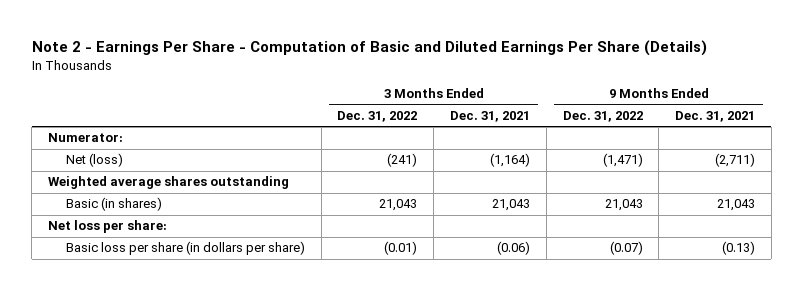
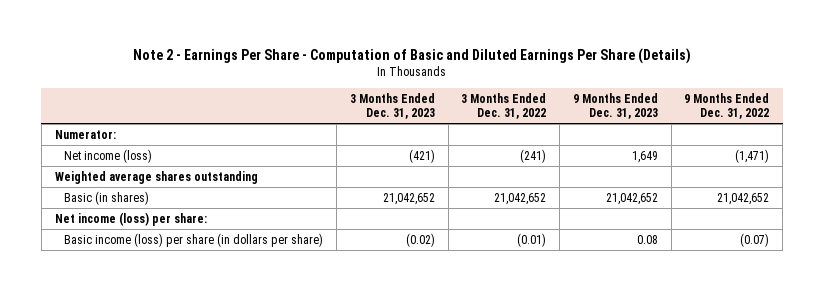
- | 3 Months Ended Dec. 31, 2022 | 3 Months Ended Dec. 31, 2021 | 9 Months Ended Dec. 31, 2022 | 9 Months Ended Dec. 31, 2021
+ | 3 Months Ended Dec. 31, 2023 | 3 Months Ended Dec. 31, 2022 | 9 Months Ended Dec. 31, 2023 | 9 Months Ended Dec. 31, 2022
- Net (loss) | (241) | (1,164) | (1,471) | (2,711)
+ Net income (loss) | (421) | (241) | 1,649 | (1,471)
- Basic (in shares) | 21,043 | 21,043 | 21,043 | 21,043
- Net loss per share:
- Basic loss per share (in dollars per share) | (0.01) | (0.06) | (0.07) | (0.13)
+ Basic (in shares) | 21,042,652 | 21,042,652 | 21,042,652 | 21,042,652
+ Net income (loss) per share:
+ Basic income (loss) per share (in dollars per share) | (0.02) | (0.01) | 0.08 | (0.07)

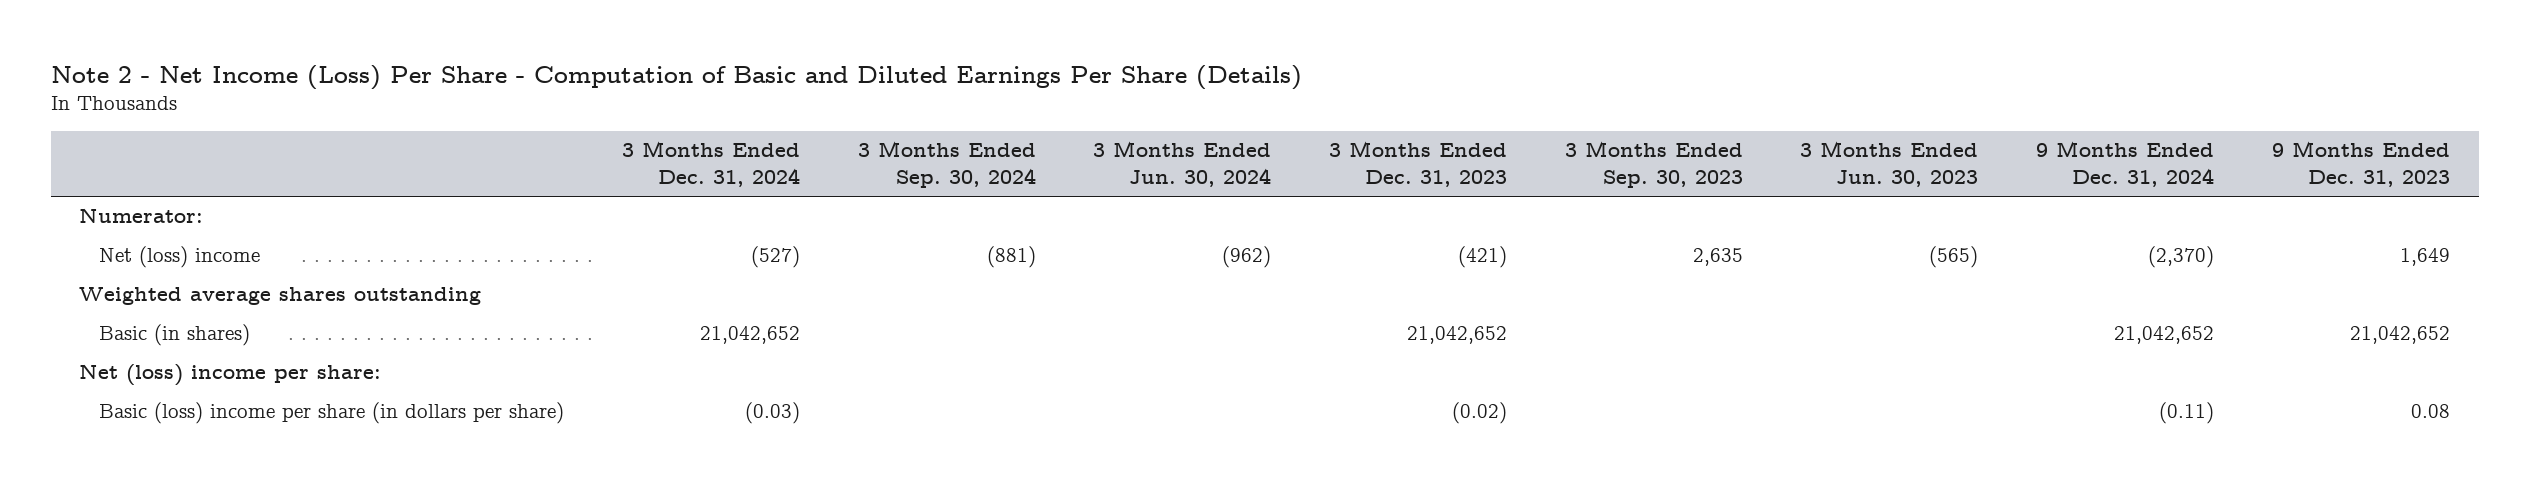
- Note 2 - Earnings Per Share - Computation of Basic and Diluted Earnings Per Share (Details)
+ Note 2 - Net Income (Loss) Per Share - Computation of Basic and Diluted Earnings Per Share (Details)
- | 3 Months Ended Dec. 31, 2023 | 3 Months Ended Dec. 31, 2022 | 9 Months Ended Dec. 31, 2023 | 9 Months Ended Dec. 31, 2022
+ | 3 Months Ended Dec. 31, 2024 | 3 Months Ended Sep. 30, 2024 | 3 Months Ended Jun. 30, 2024 | 3 Months Ended Dec. 31, 2023 | 3 Months Ended Sep. 30, 2023 | 3 Months Ended Jun. 30, 2023 | 9 Months Ended Dec. 31, 2024 | 9 Months Ended Dec. 31, 2023
- Net income (loss) | (421) | (241) | 1,649 | (1,471)
+ Net (loss) income | (527) | (881) | (962) | (421) | 2,635 | (565) | (2,370) | 1,649
- Net income (loss) per share:
- Basic income (loss) per share (in dollars per share) | (0.02) | (0.01) | 0.08 | (0.07)
+ Net (loss) income per share:
+ Basic (loss) income per share (in dollars per share) | (0.03) | | | (0.02) | | | (0.11) | 0.08

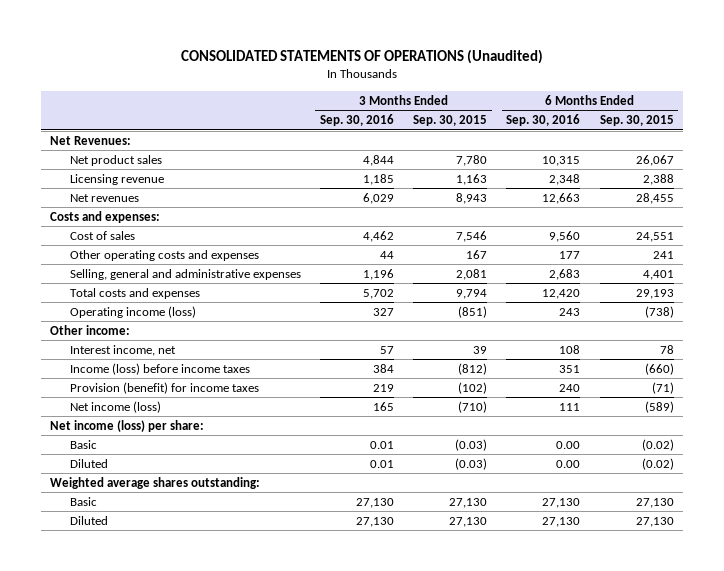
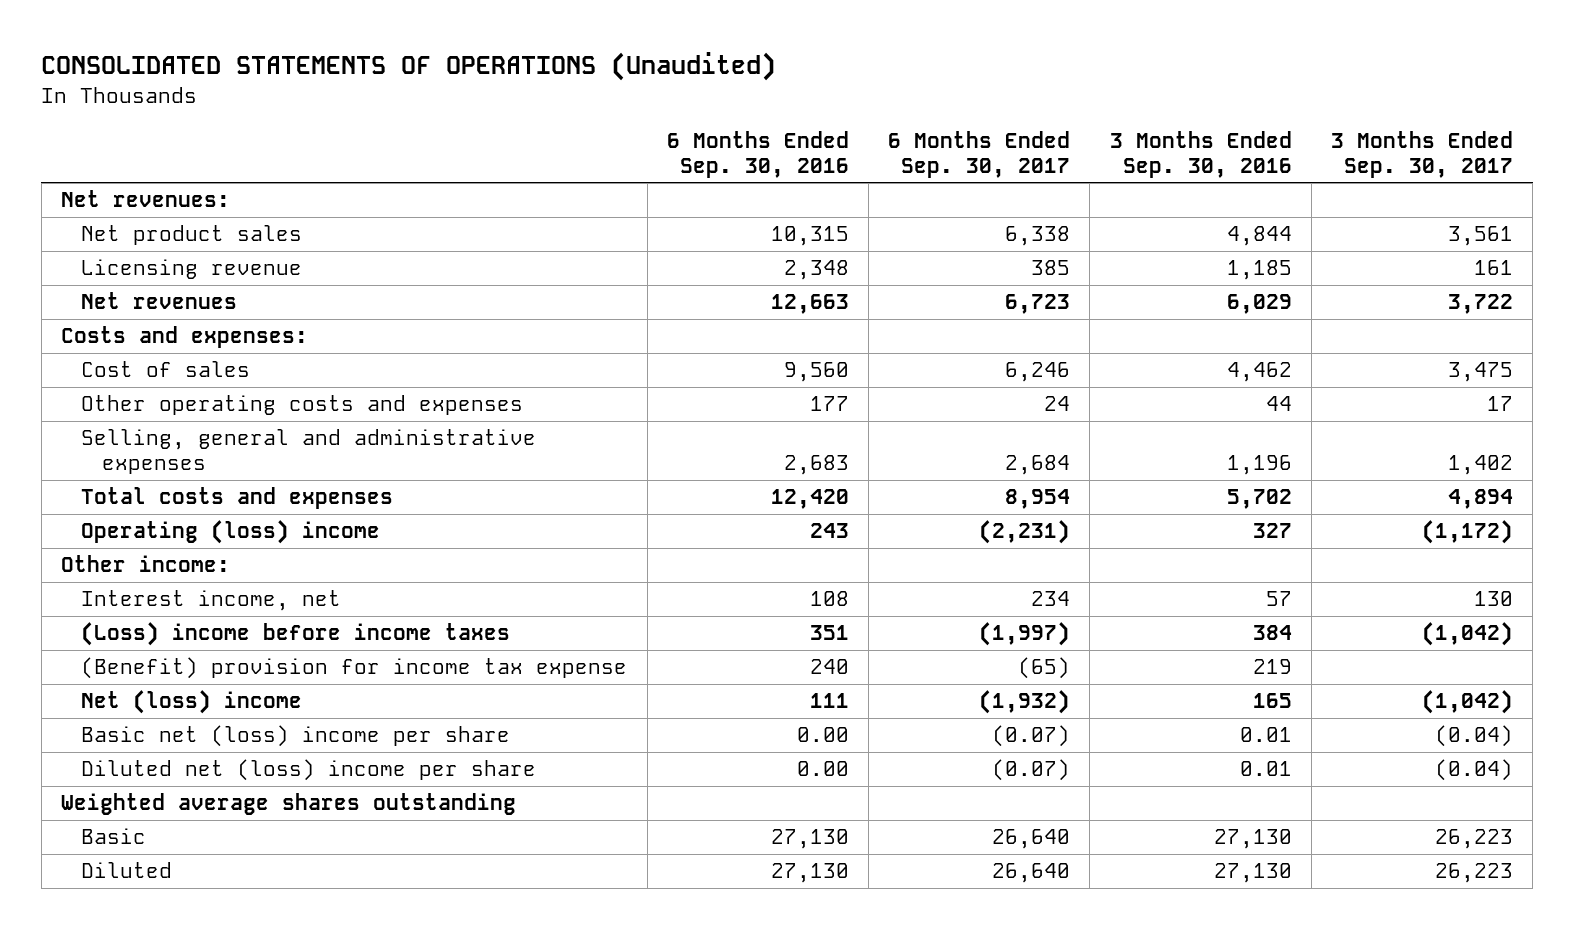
- | 3 Months Ended Sep. 30, 2016 | 3 Months Ended Sep. 30, 2015 | 6 Months Ended Sep. 30, 2016 | 6 Months Ended Sep. 30, 2015
+ | 6 Months Ended Sep. 30, 2016 | 6 Months Ended Sep. 30, 2017 | 3 Months Ended Sep. 30, 2016 | 3 Months Ended Sep. 30, 2017
- Net Revenues:
+ Net revenues:
- Operating income (loss) | 327 | (851) | 243 | (738)
+ Operating (loss) income | 243 | (2,231) | 327 | (1,172)
- Income (loss) before income taxes | 384 | (812) | 351 | (660)
- Provision (benefit) for income taxes | 219 | (102) | 240 | (71)
- Net income (loss) | 165 | (710) | 111 | (589)
- Net income (loss) per share:
- Basic | 0.01 | (0.03) | 0.00 | (0.02)
- Diluted | 0.01 | (0.03) | 0.00 | (0.02)
- Weighted average shares outstanding:
+ (Loss) income before income taxes | 351 | (1,997) | 384 | (1,042)
+ (Benefit) provision for income tax expense | 240 | (65) | 219 |
+ Net (loss) income | 111 | (1,932) | 165 | (1,042)
+ Basic net (loss) income per share | 0.00 | (0.07) | 0.01 | (0.04)
+ Diluted net (loss) income per share | 0.00 | (0.07) | 0.01 | (0.04)
+ Weighted average shares outstanding

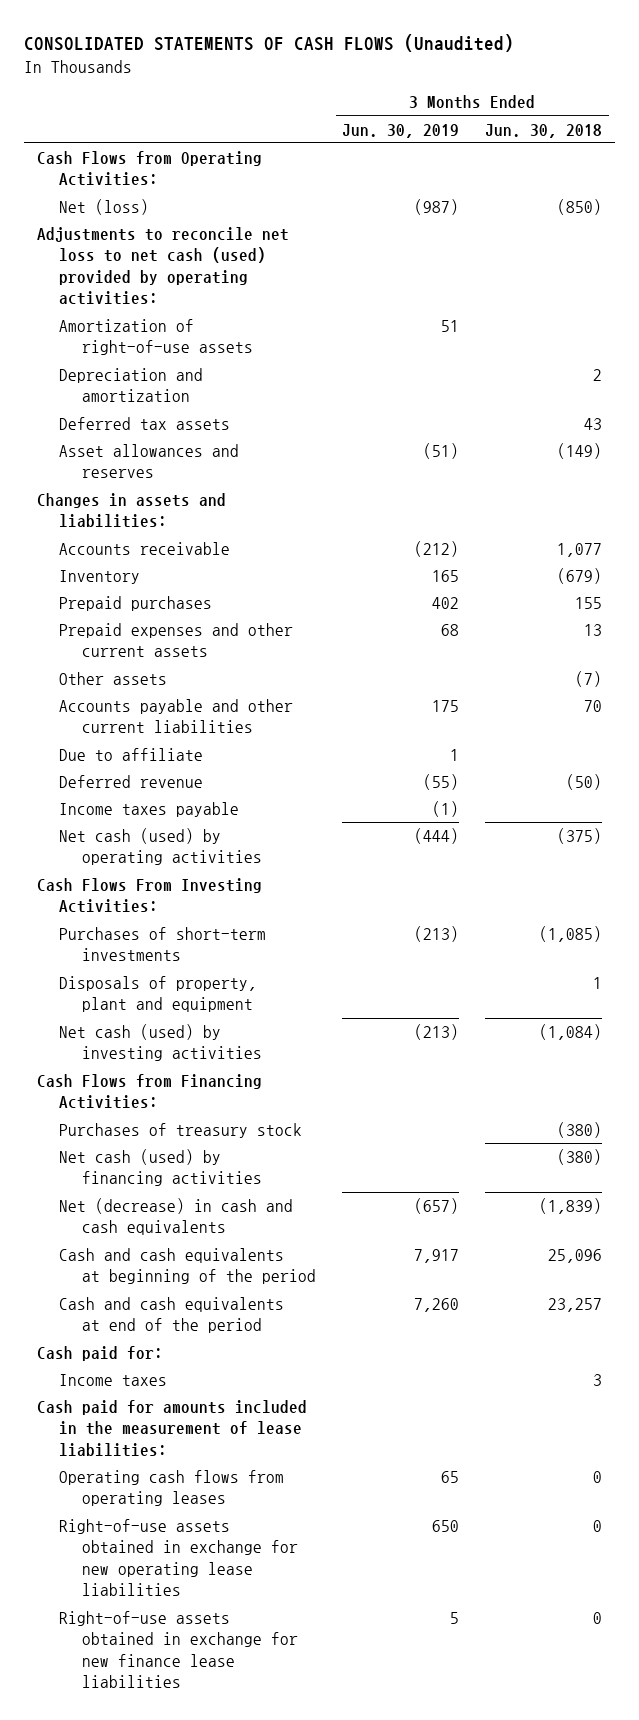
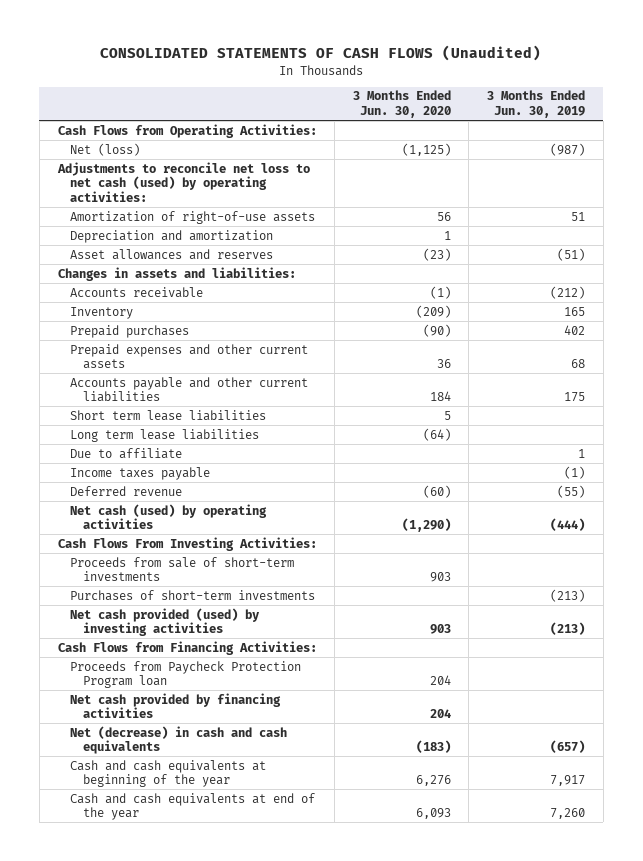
- | 3 Months Ended Jun. 30, 2019 | 3 Months Ended Jun. 30, 2018
+ | 3 Months Ended Jun. 30, 2020 | 3 Months Ended Jun. 30, 2019
- Adjustments to reconcile net loss to net cash (used) provided by operating activities:
+ Adjustments to reconcile net loss to net cash (used) by operating activities:
- Deferred tax assets | | 43
- Other assets | | (7)
+ Short term lease liabilities | 5 |
+ Long term lease liabilities | (64) |
moved down: Deferred revenue | (60) | (55)
+ Proceeds from sale of short-term investments | 903 |
- Disposals of property, plant and equipment | | 1
- Net cash (used) by investing activities | (213) | (1,084)
+ Net cash provided (used) by investing activities | 903 | (213)
- Purchases of treasury stock | | (380)
- Net cash (used) by financing activities | | (380)
+ Proceeds from Paycheck Protection Program loan | 204 |
+ Net cash provided by financing activities | 204 |
- Cash and cash equivalents at beginning of the period | 7,917 | 25,096
- Cash and cash equivalents at end of the period | 7,260 | 23,257
- Cash paid for:
- Income taxes | | 3
- Cash paid for amounts included in the measurement of lease liabilities:
- Operating cash flows from operating leases | 65 | 0
- Right-of-use assets obtained in exchange for new operating lease liabilities | 650 | 0
- Right-of-use assets obtained in exchange for new finance lease liabilities | 5 | 0
+ Cash and cash equivalents at beginning of the year | 6,276 | 7,917
+ Cash and cash equivalents at end of the year | 6,093 | 7,260

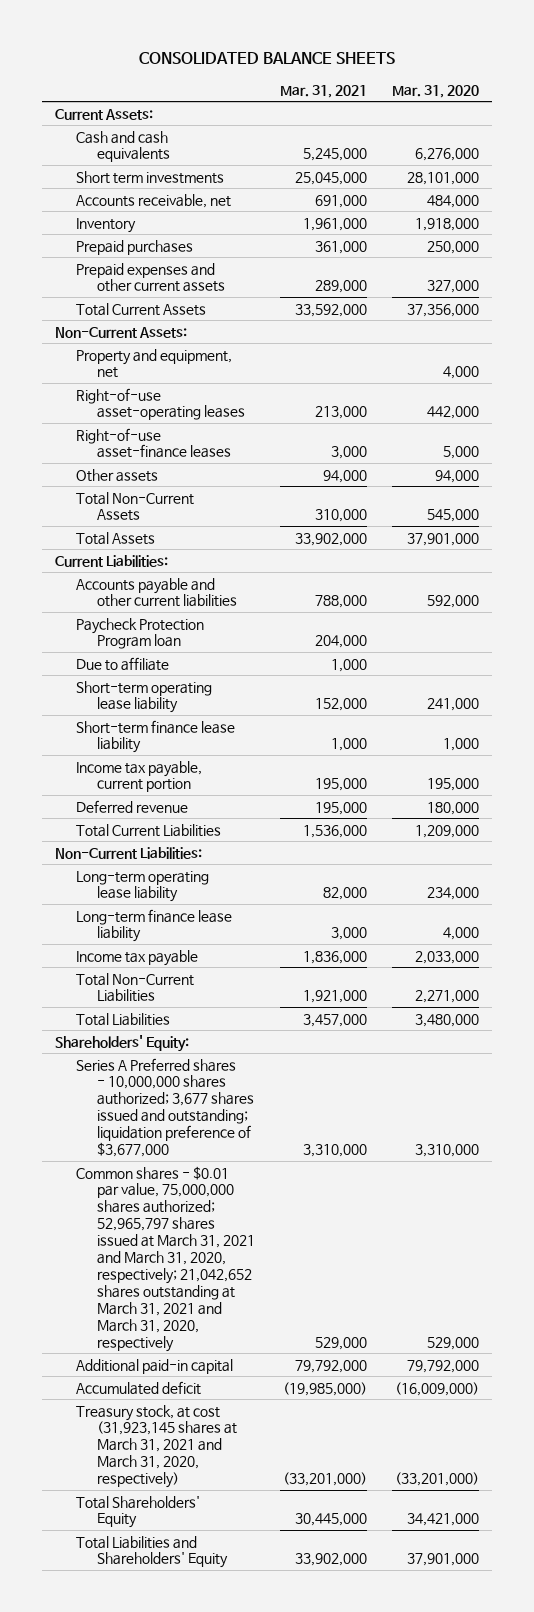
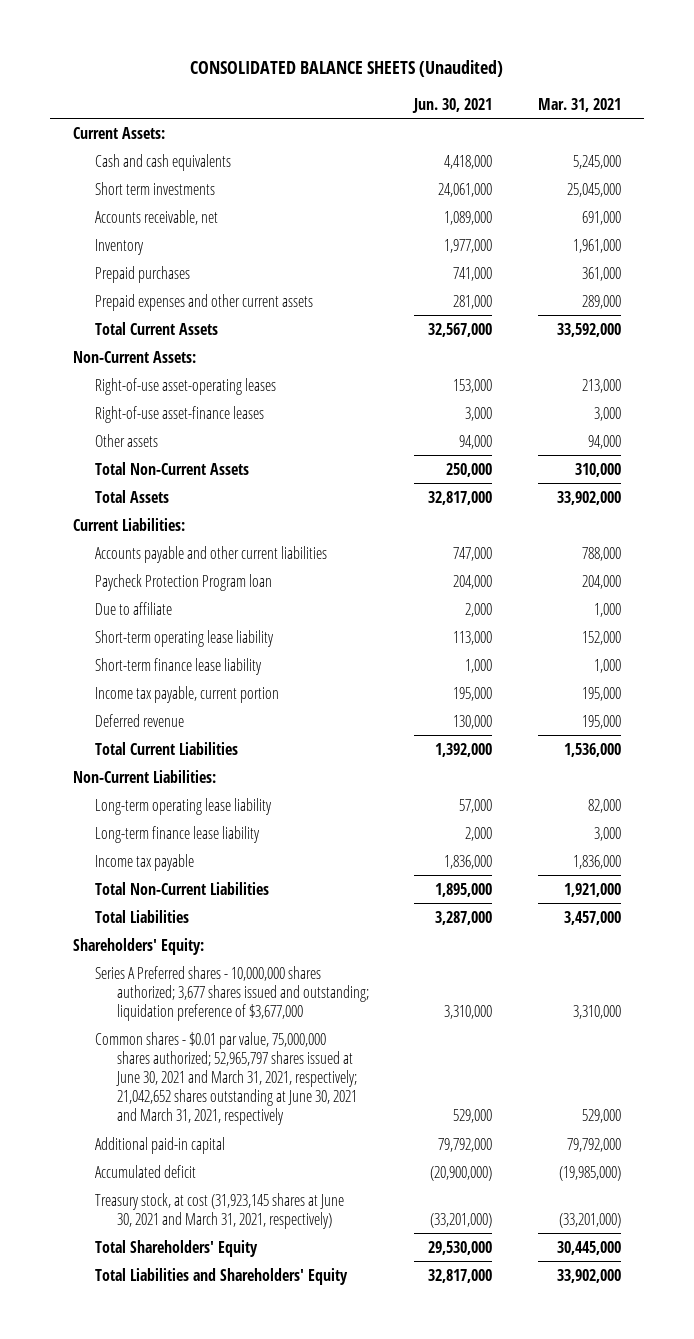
- CONSOLIDATED BALANCE SHEETS
+ CONSOLIDATED BALANCE SHEETS (Unaudited)
- | Mar. 31, 2021 | Mar. 31, 2020
+ | Jun. 30, 2021 | Mar. 31, 2021
- Property and equipment, net | | 4,000
- Common shares - $0.01 par value, 75,000,000 shares authorized; 52,965,797 shares issued at March 31, 2021 and March 31, 2020, respectively; 21,042,652 shares outstanding at March 31, 2021 and March 31, 2020, respectively | 529,000 | 529,000
+ Common shares - $0.01 par value, 75,000,000 shares authorized; 52,965,797 shares issued at June 30, 2021 and March 31, 2021, respectively; 21,042,652 shares outstanding at June 30, 2021 and March 31, 2021, respectively | 529,000 | 529,000
- Treasury stock, at cost (31,923,145 shares at March 31, 2021 and March 31, 2020, respectively) | (33,201,000) | (33,201,000)
+ Treasury stock, at cost (31,923,145 shares at June 30, 2021 and March 31, 2021, respectively) | (33,201,000) | (33,201,000)

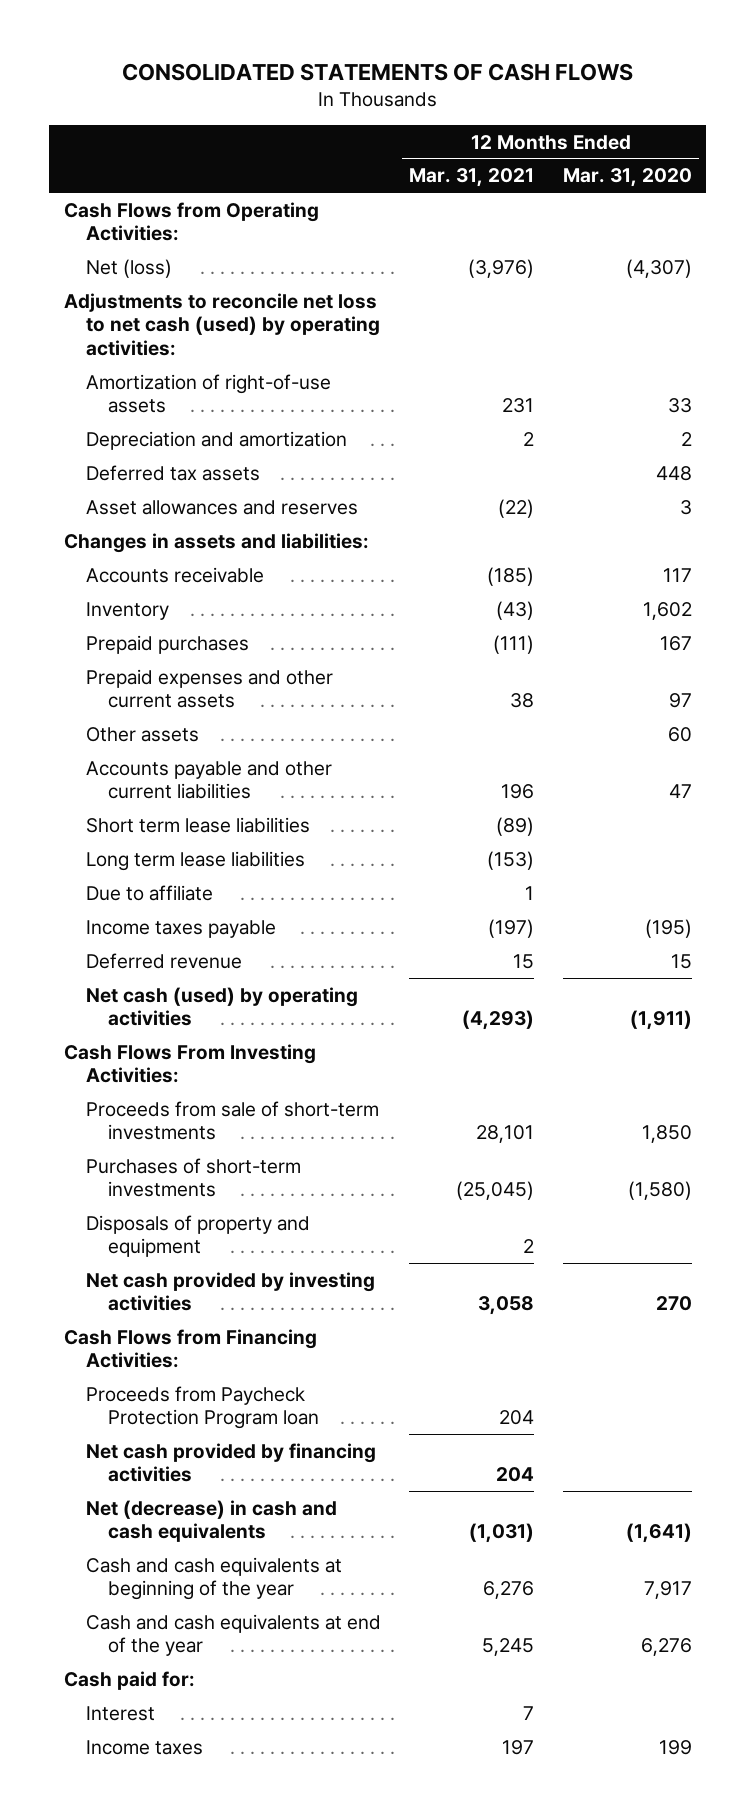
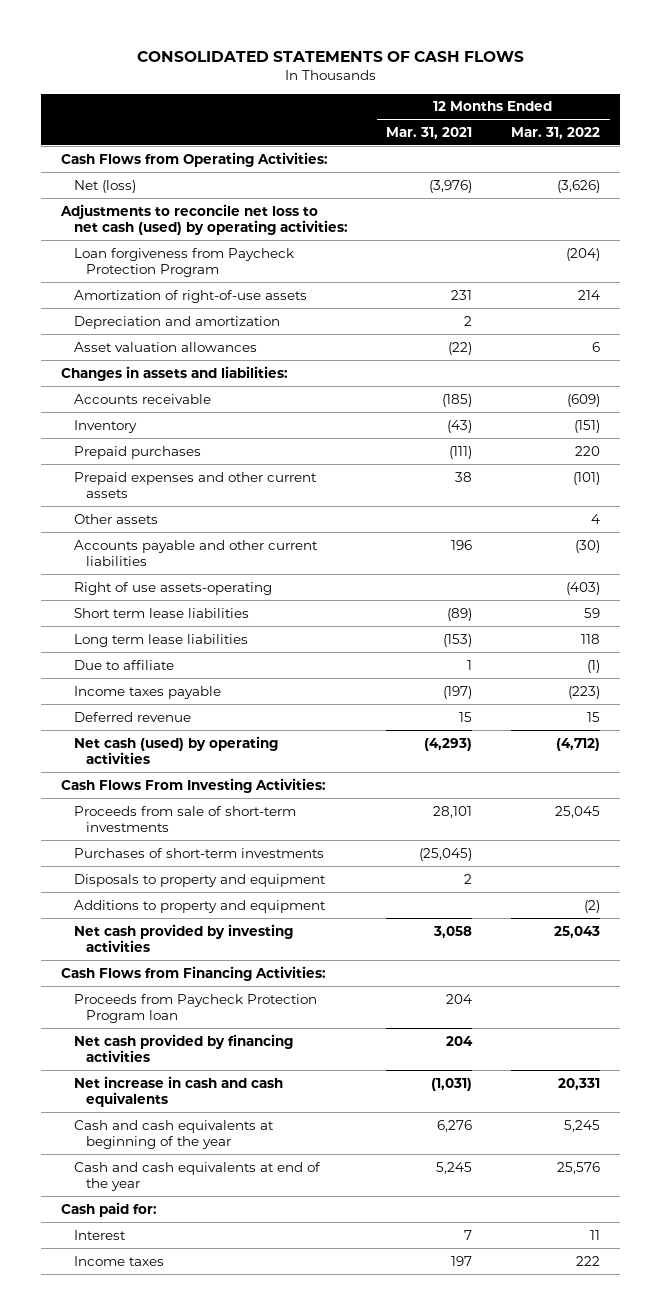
- | 12 Months Ended Mar. 31, 2021 | 12 Months Ended Mar. 31, 2020
+ | 12 Months Ended Mar. 31, 2021 | 12 Months Ended Mar. 31, 2022
+ Loan forgiveness from Paycheck Protection Program | | (204)
- Deferred tax assets | | 448
- Asset allowances and reserves | (22) | 3
+ Asset valuation allowances | (22) | 6
+ Right of use assets-operating | | (403)
- Disposals of property and equipment | 2 |
+ Disposals to property and equipment | 2 |
+ Additions to property and equipment | | (2)
- Net (decrease) in cash and cash equivalents | (1,031) | (1,641)
+ Net increase in cash and cash equivalents | (1,031) | 20,331

